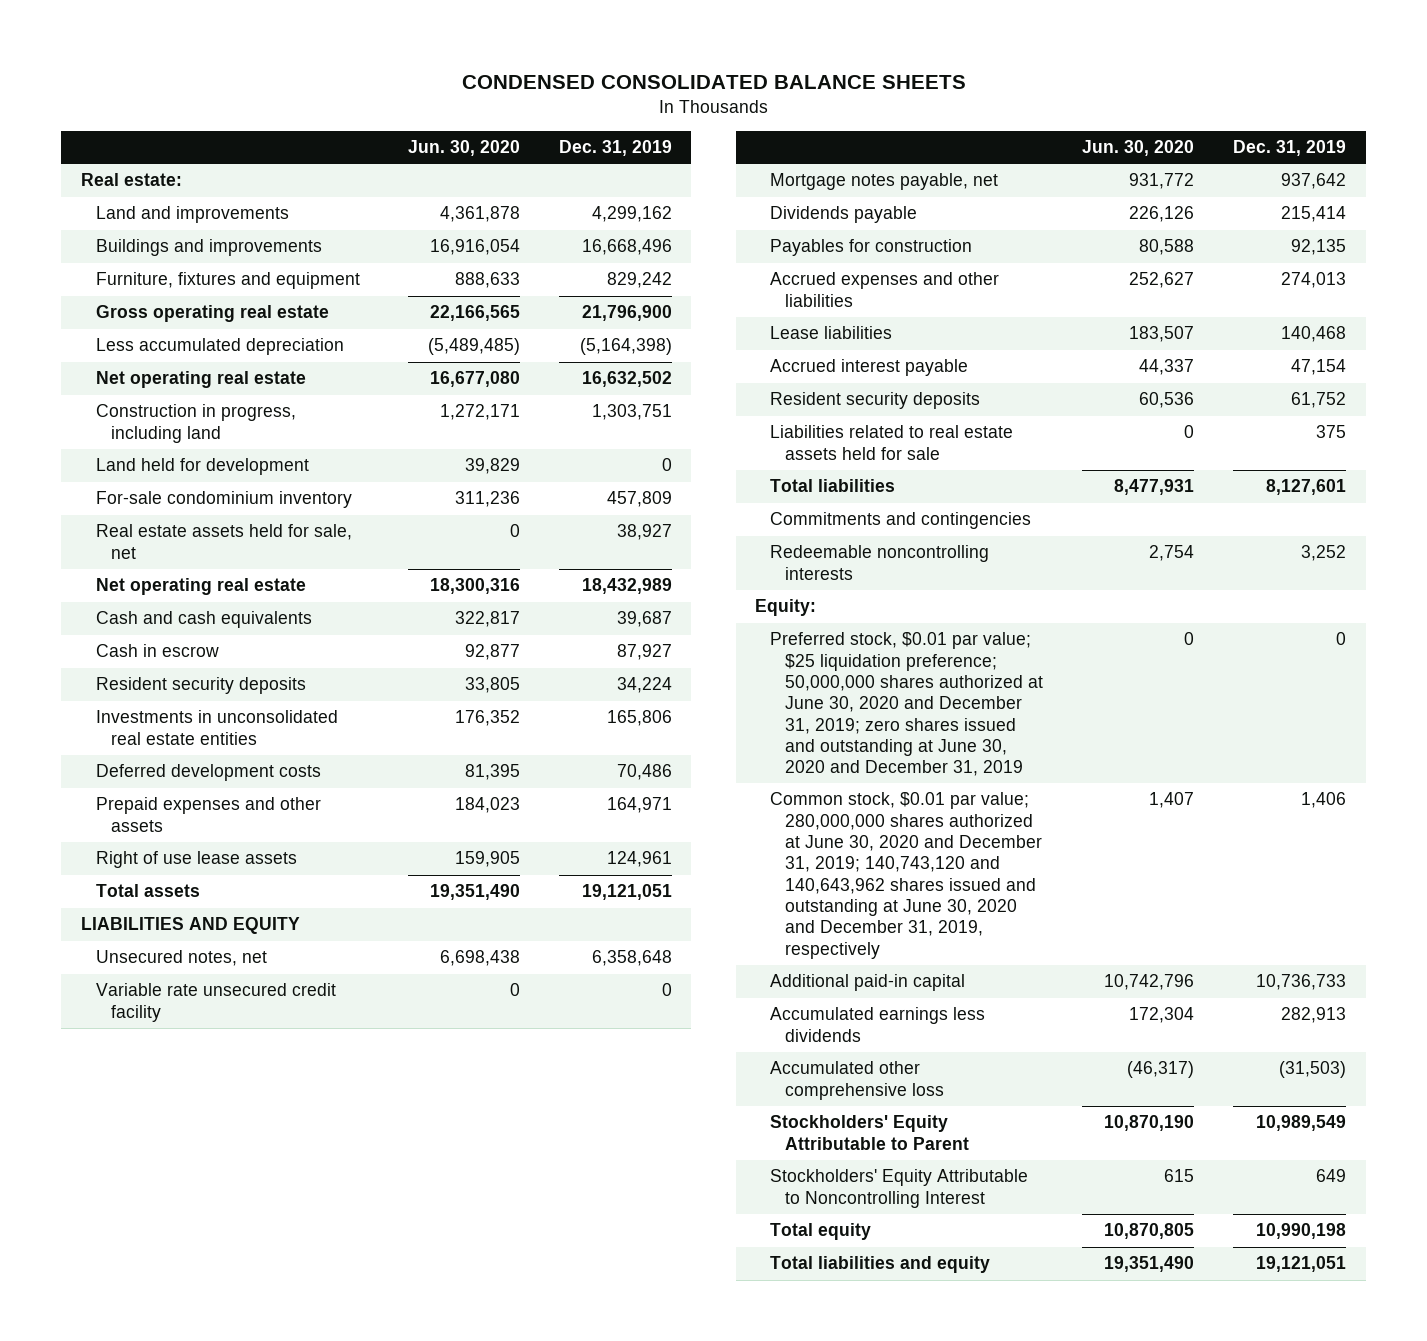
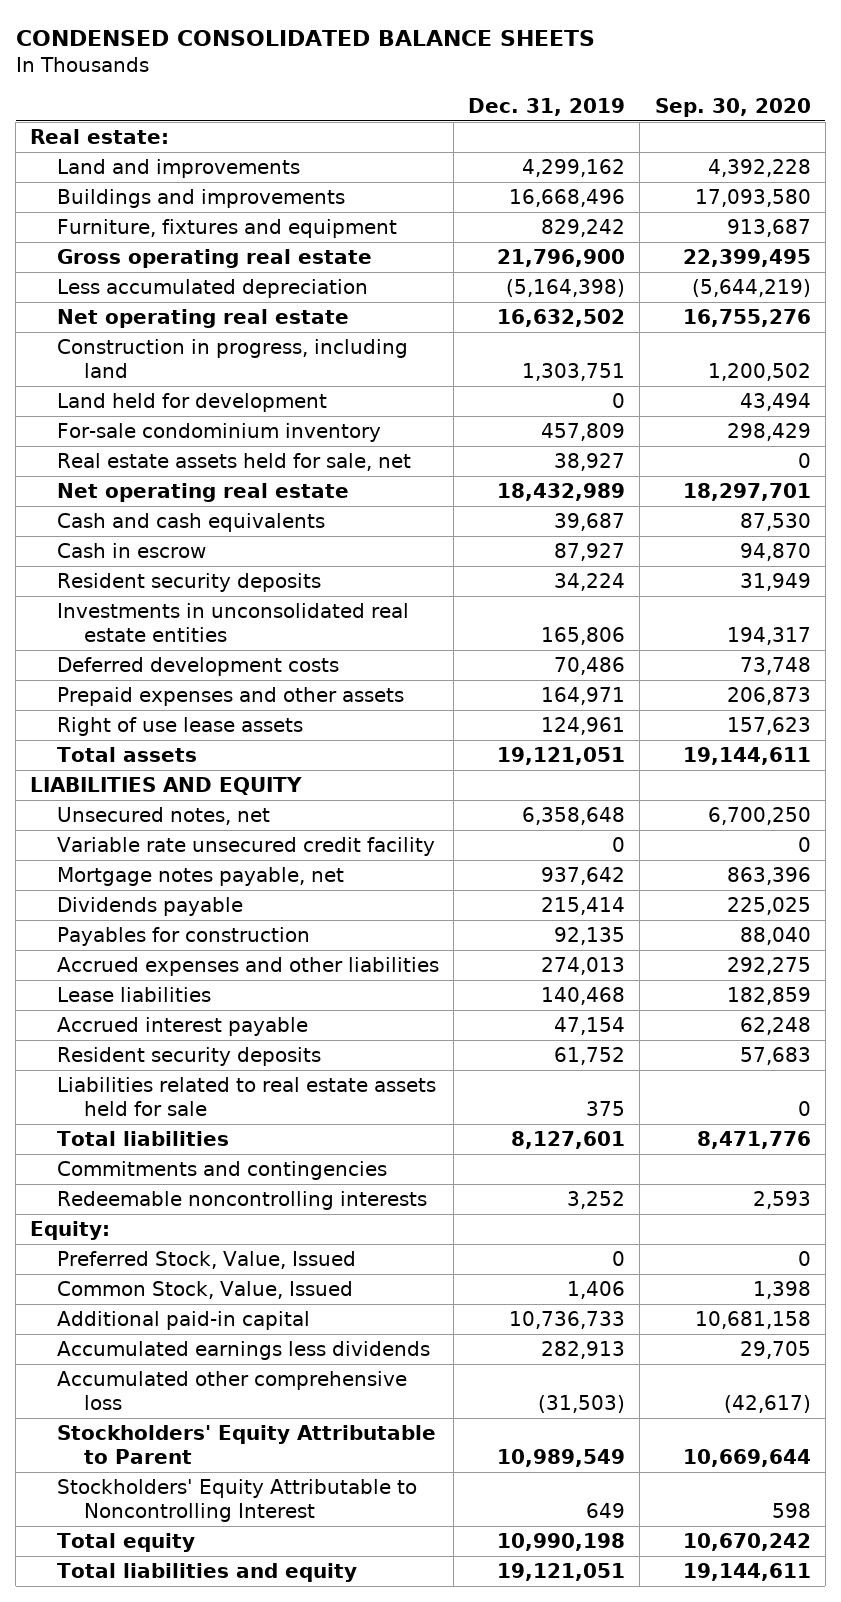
- | Jun. 30, 2020 | Dec. 31, 2019
+ | Dec. 31, 2019 | Sep. 30, 2020
- Preferred stock, $0.01 par value; $25 liquidation preference; 50,000,000 shares authorized at June 30, 2020 and December 31, 2019; zero shares issued and outstanding at June 30, 2020 and December 31, 2019 | 0 | 0
- Common stock, $0.01 par value; 280,000,000 shares authorized at June 30, 2020 and December 31, 2019; 140,743,120 and 140,643,962 shares issued and outstanding at June 30, 2020 and December 31, 2019, respectively | 1,407 | 1,406
+ Preferred Stock, Value, Issued | 0 | 0
+ Common Stock, Value, Issued | 1,406 | 1,398

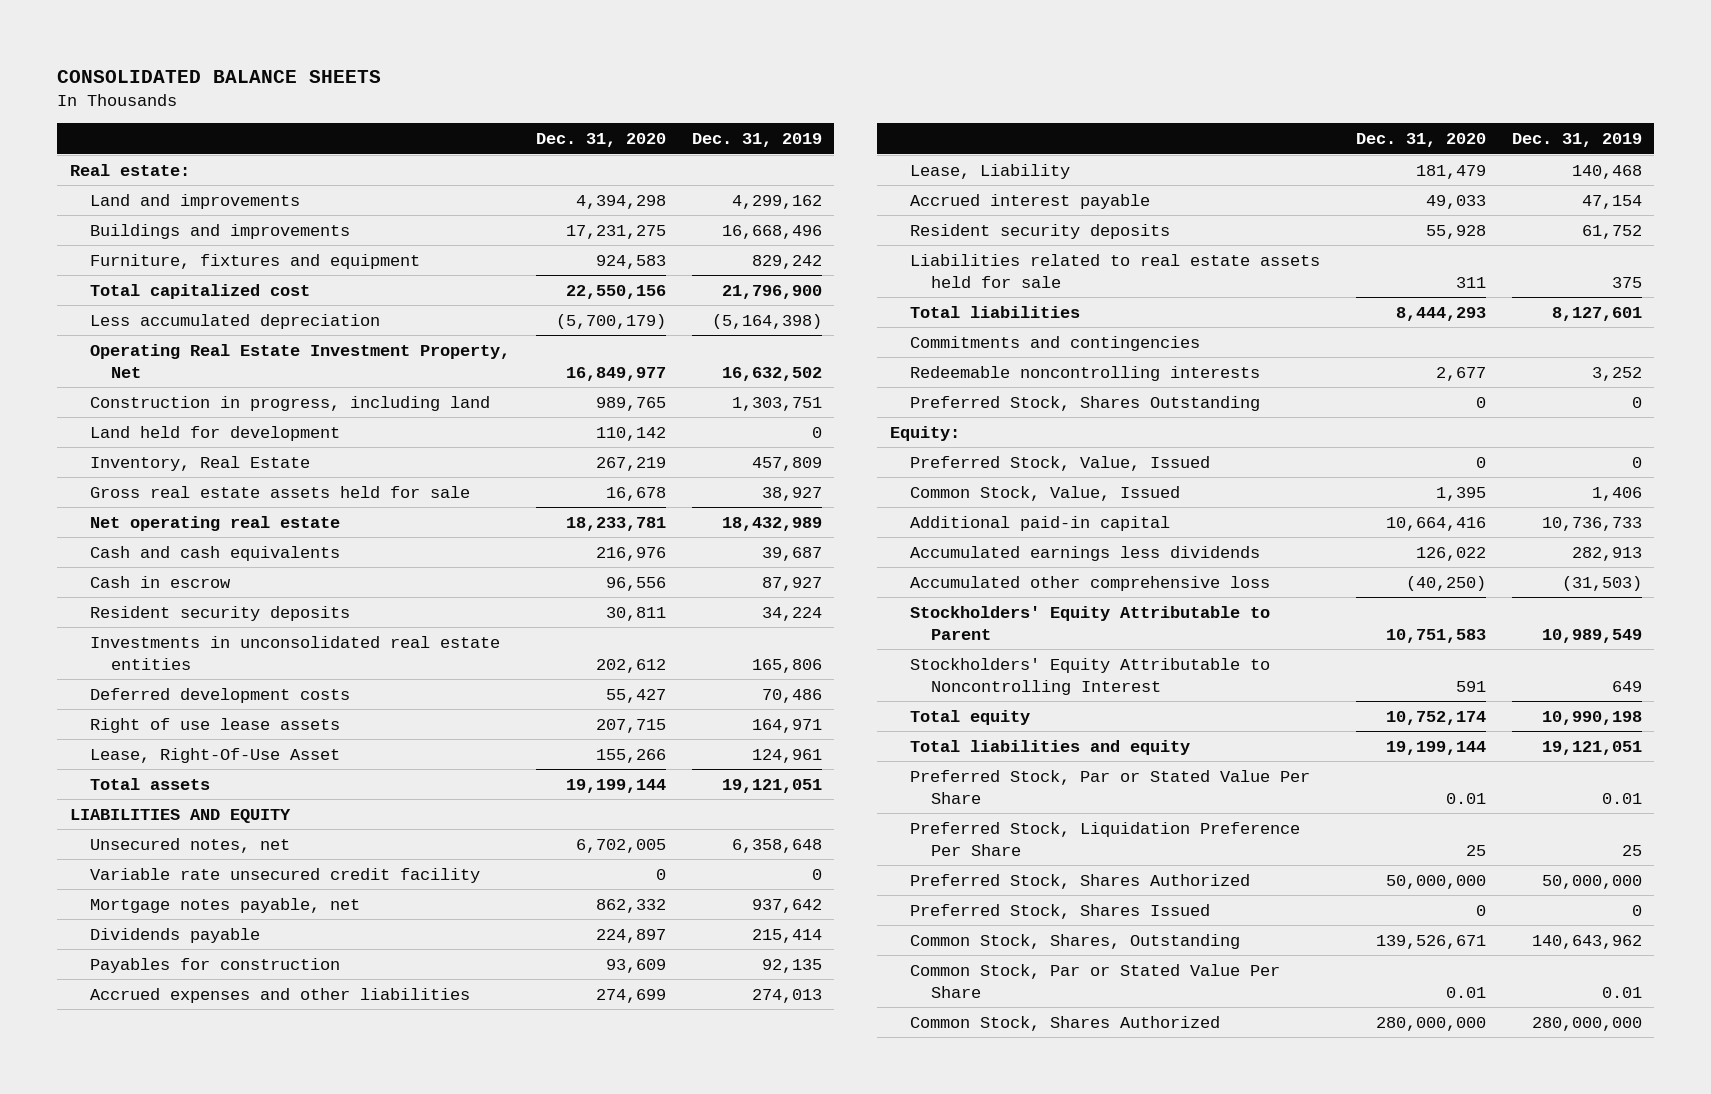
- CONDENSED CONSOLIDATED BALANCE SHEETS
+ CONSOLIDATED BALANCE SHEETS
- | Dec. 31, 2019 | Sep. 30, 2020
+ | Dec. 31, 2020 | Dec. 31, 2019
- Gross operating real estate | 21,796,900 | 22,399,495
+ Total capitalized cost | 22,550,156 | 21,796,900
- Net operating real estate | 16,632,502 | 16,755,276
+ Operating Real Estate Investment Property, Net | 16,849,977 | 16,632,502
- For-sale condominium inventory | 457,809 | 298,429
- Real estate assets held for sale, net | 38,927 | 0
+ Inventory, Real Estate | 267,219 | 457,809
+ Gross real estate assets held for sale | 16,678 | 38,927
- Prepaid expenses and other assets | 164,971 | 206,873
- Right of use lease assets | 124,961 | 157,623
+ Right of use lease assets | 207,715 | 164,971
+ Lease, Right-Of-Use Asset | 155,266 | 124,961
- Lease liabilities | 140,468 | 182,859
+ Lease, Liability | 181,479 | 140,468
+ Preferred Stock, Shares Outstanding | 0 | 0
+ Preferred Stock, Par or Stated Value Per Share | 0.01 | 0.01
+ Preferred Stock, Liquidation Preference Per Share | 25 | 25
+ Preferred Stock, Shares Authorized | 50,000,000 | 50,000,000
+ Preferred Stock, Shares Issued | 0 | 0
+ Common Stock, Shares, Outstanding | 139,526,671 | 140,643,962
+ Common Stock, Par or Stated Value Per Share | 0.01 | 0.01
+ Common Stock, Shares Authorized | 280,000,000 | 280,000,000

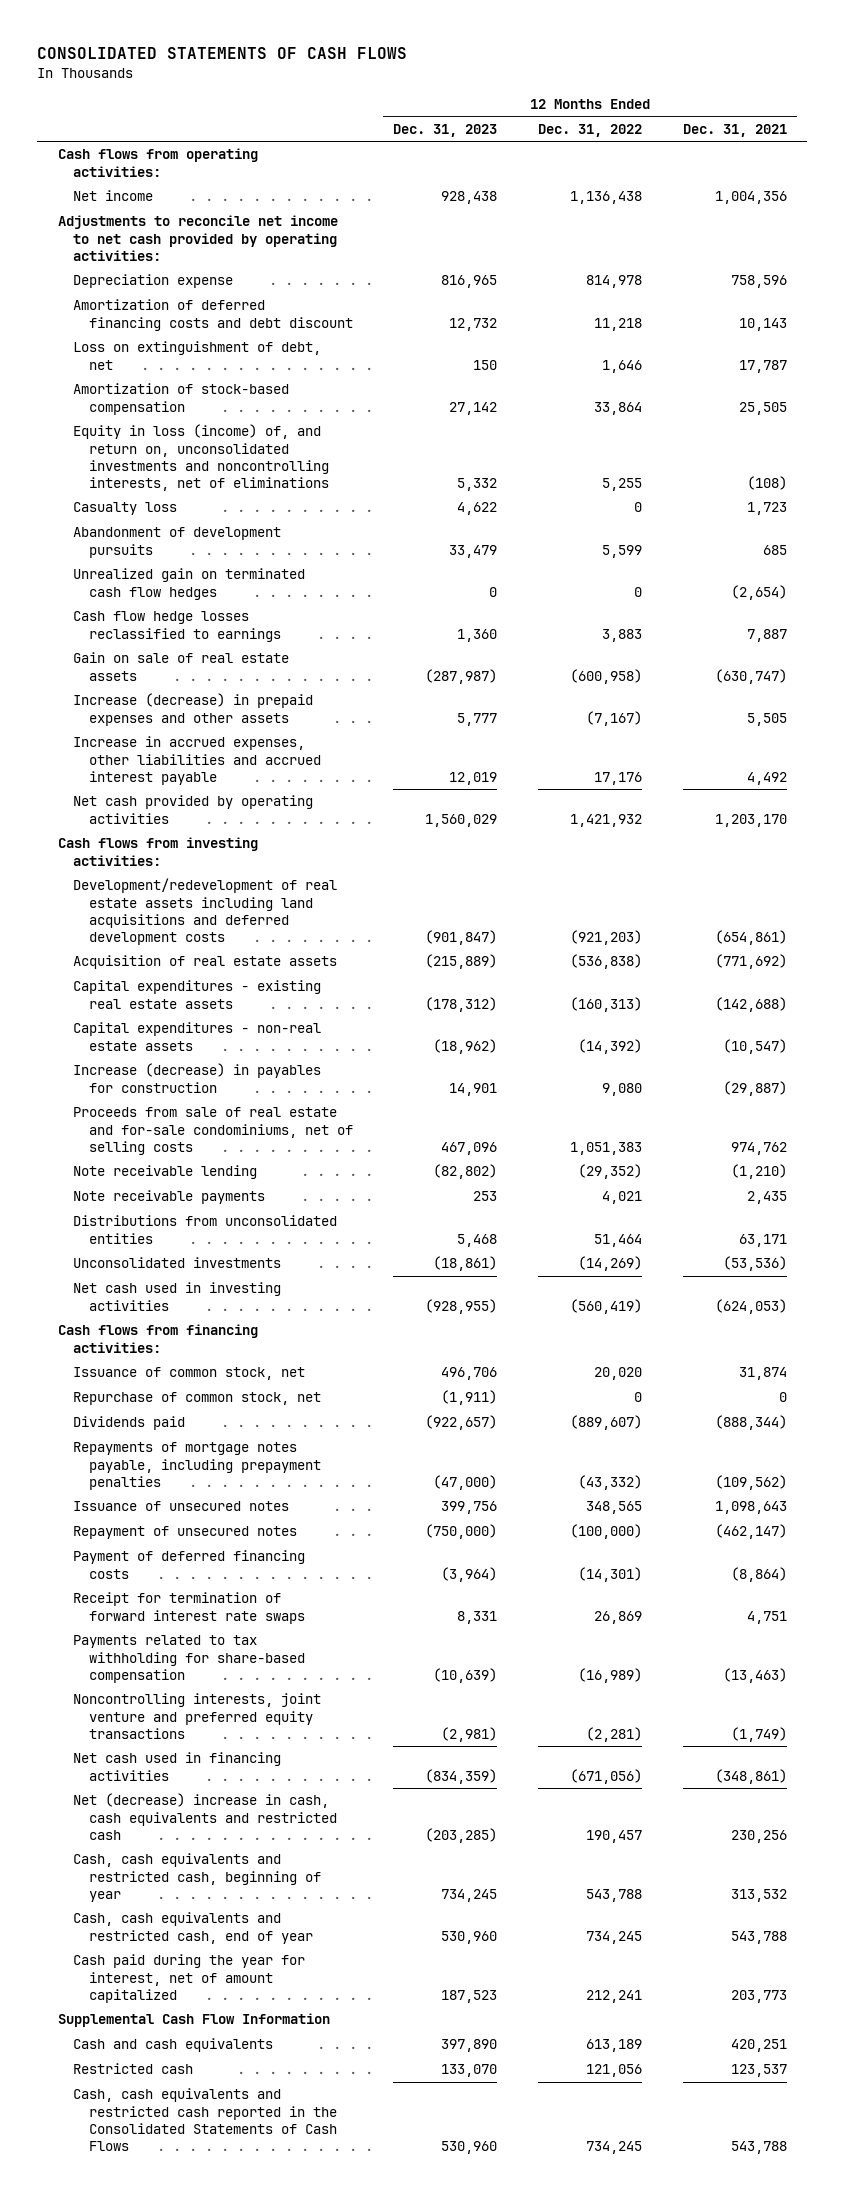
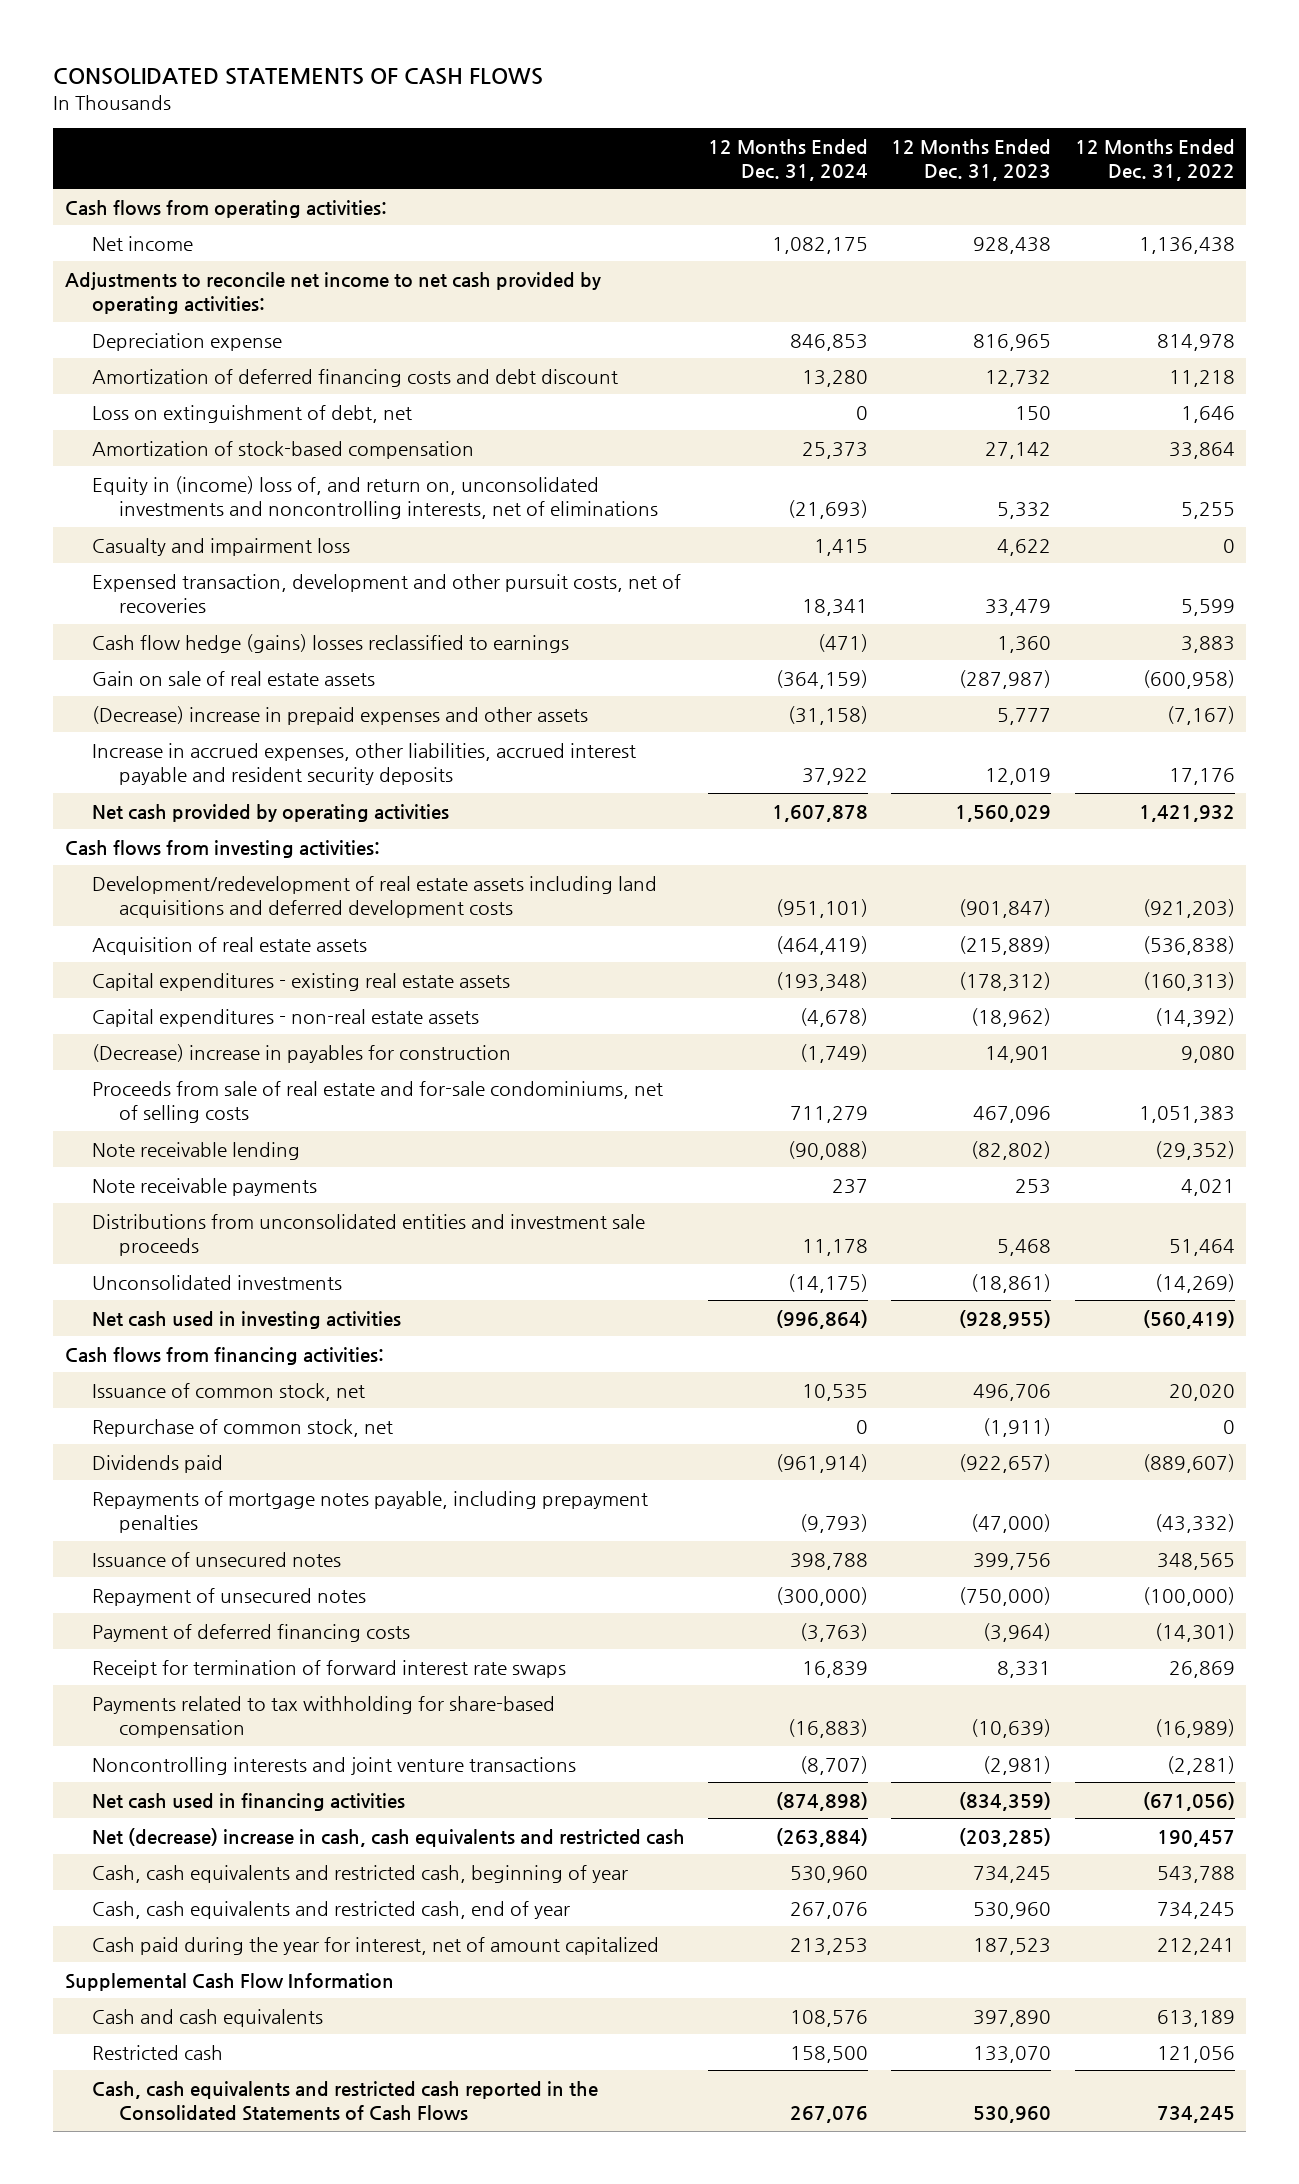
- | 12 Months Ended Dec. 31, 2023 | 12 Months Ended Dec. 31, 2022 | 12 Months Ended Dec. 31, 2021
+ | 12 Months Ended Dec. 31, 2024 | 12 Months Ended Dec. 31, 2023 | 12 Months Ended Dec. 31, 2022
- Equity in loss (income) of, and return on, unconsolidated investments and noncontrolling interests, net of eliminations | 5,332 | 5,255 | (108)
- Casualty loss | 4,622 | 0 | 1,723
- Abandonment of development pursuits | 33,479 | 5,599 | 685
- Unrealized gain on terminated cash flow hedges | 0 | 0 | (2,654)
- Cash flow hedge losses reclassified to earnings | 1,360 | 3,883 | 7,887
+ Equity in (income) loss of, and return on, unconsolidated investments and noncontrolling interests, net of eliminations | (21,693) | 5,332 | 5,255
+ Casualty and impairment loss | 1,415 | 4,622 | 0
+ Expensed transaction, development and other pursuit costs, net of recoveries | 18,341 | 33,479 | 5,599
+ Cash flow hedge (gains) losses reclassified to earnings | (471) | 1,360 | 3,883
- Increase (decrease) in prepaid expenses and other assets | 5,777 | (7,167) | 5,505
- Increase in accrued expenses, other liabilities and accrued interest payable | 12,019 | 17,176 | 4,492
+ (Decrease) increase in prepaid expenses and other assets | (31,158) | 5,777 | (7,167)
+ Increase in accrued expenses, other liabilities, accrued interest payable and resident security deposits | 37,922 | 12,019 | 17,176
- Increase (decrease) in payables for construction | 14,901 | 9,080 | (29,887)
+ (Decrease) increase in payables for construction | (1,749) | 14,901 | 9,080
- Distributions from unconsolidated entities | 5,468 | 51,464 | 63,171
+ Distributions from unconsolidated entities and investment sale proceeds | 11,178 | 5,468 | 51,464
- Noncontrolling interests, joint venture and preferred equity transactions | (2,981) | (2,281) | (1,749)
+ Noncontrolling interests and joint venture transactions | (8,707) | (2,981) | (2,281)

